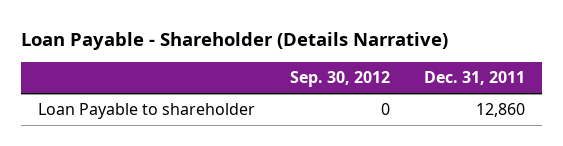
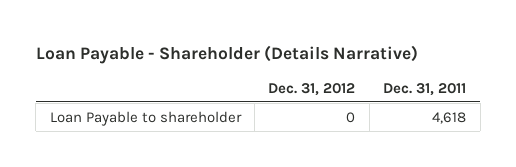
- | Sep. 30, 2012 | Dec. 31, 2011
+ | Dec. 31, 2012 | Dec. 31, 2011
- Loan Payable to shareholder | 0 | 12,860
+ Loan Payable to shareholder | 0 | 4,618

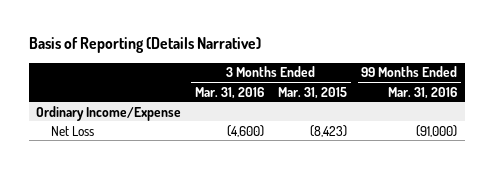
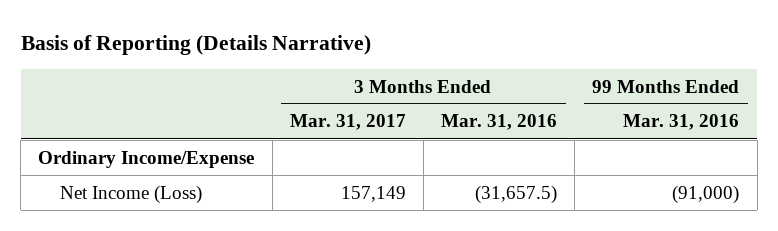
- | 3 Months Ended Mar. 31, 2016 | 3 Months Ended Mar. 31, 2015 | 99 Months Ended Mar. 31, 2016
+ | 3 Months Ended Mar. 31, 2017 | 3 Months Ended Mar. 31, 2016 | 99 Months Ended Mar. 31, 2016
- Net Loss | (4,600) | (8,423) | (91,000)
+ Net Income (Loss) | 157,149 | (31,657.5) | (91,000)

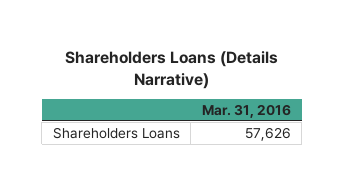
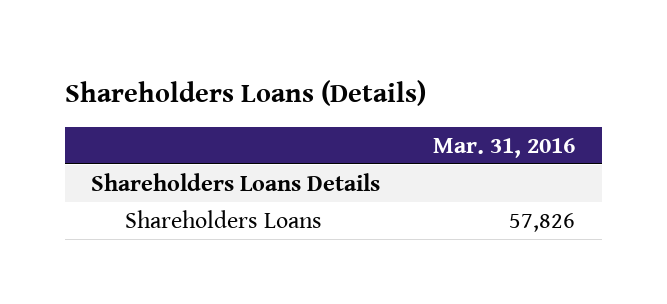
- Shareholders Loans (Details Narrative)
+ Shareholders Loans (Details)
- Shareholders Loans | 57,626
+ Shareholders Loans Details
+ Shareholders Loans | 57,826

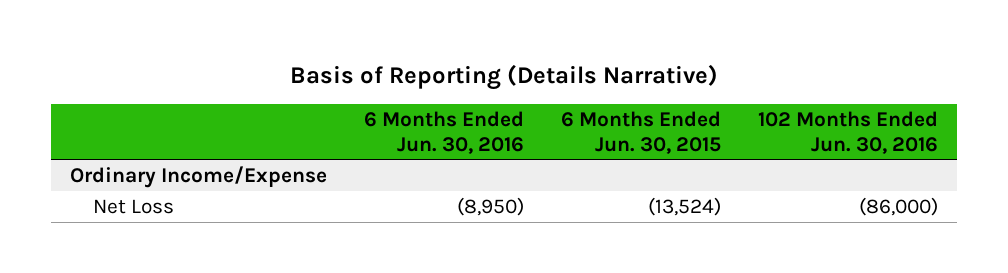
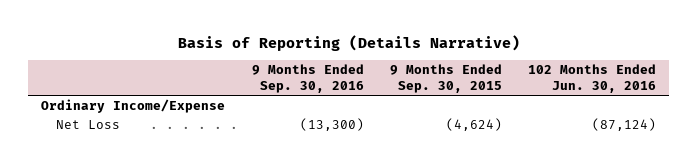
- | 6 Months Ended Jun. 30, 2016 | 6 Months Ended Jun. 30, 2015 | 102 Months Ended Jun. 30, 2016
+ | 9 Months Ended Sep. 30, 2016 | 9 Months Ended Sep. 30, 2015 | 102 Months Ended Jun. 30, 2016
- Net Loss | (8,950) | (13,524) | (86,000)
+ Net Loss | (13,300) | (4,624) | (87,124)

